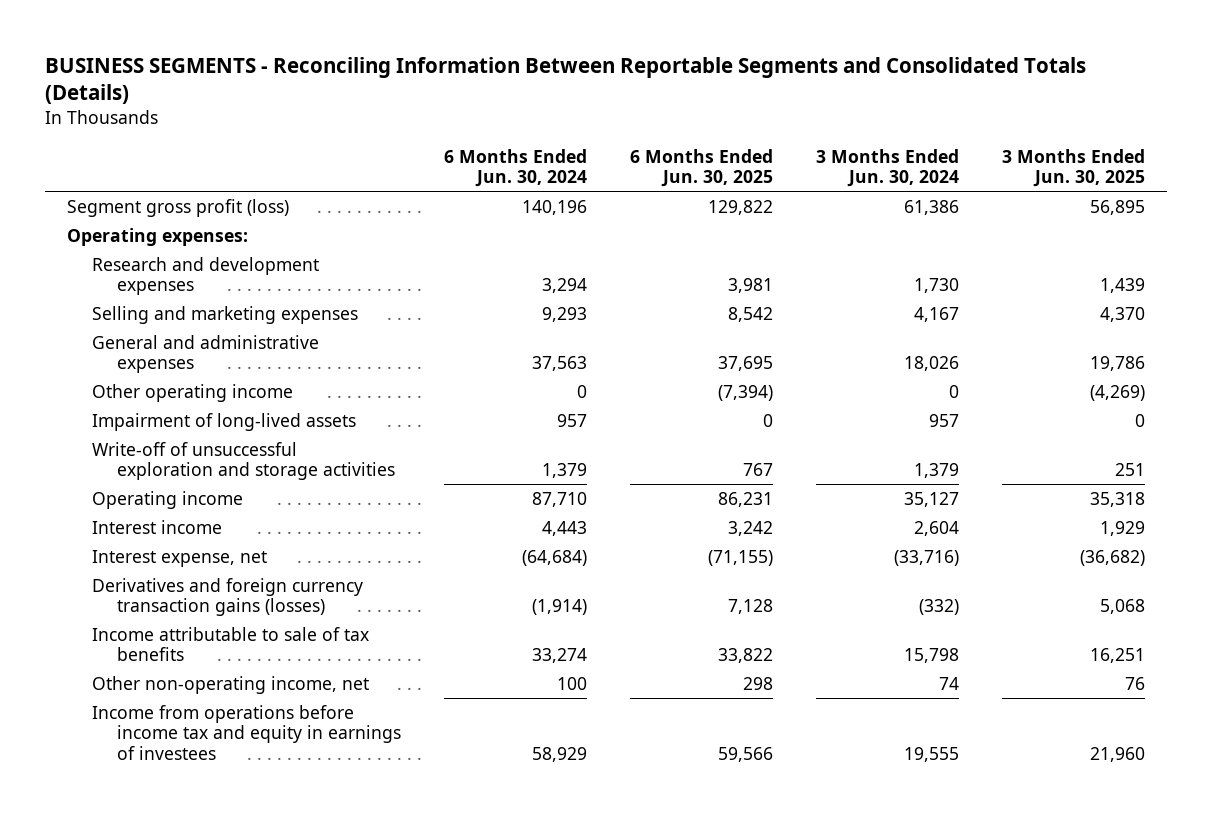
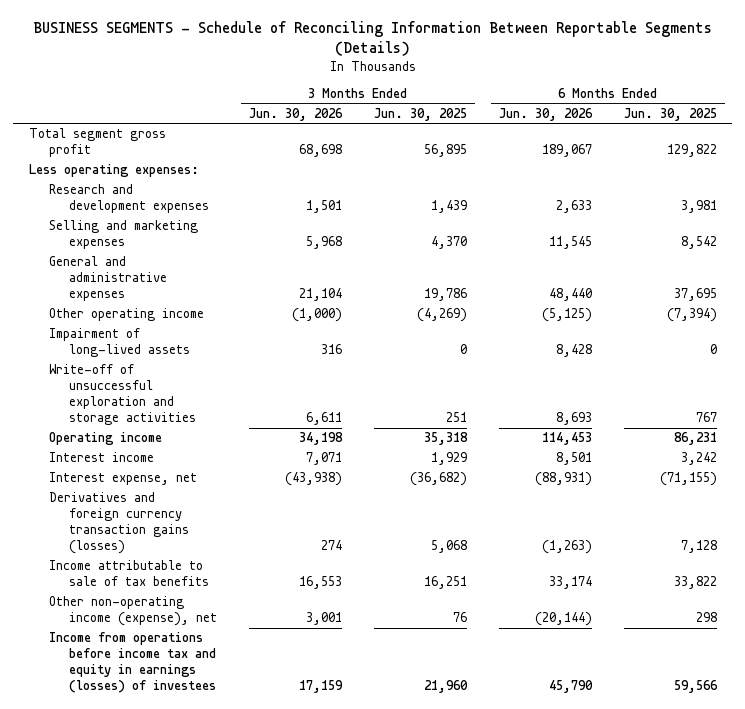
- BUSINESS SEGMENTS - Reconciling Information Between Reportable Segments and Consolidated Totals (Details)
+ BUSINESS SEGMENTS - Schedule of Reconciling Information Between Reportable Segments (Details)
- | 6 Months Ended Jun. 30, 2024 | 6 Months Ended Jun. 30, 2025 | 3 Months Ended Jun. 30, 2024 | 3 Months Ended Jun. 30, 2025
+ | 3 Months Ended Jun. 30, 2026 | 3 Months Ended Jun. 30, 2025 | 6 Months Ended Jun. 30, 2026 | 6 Months Ended Jun. 30, 2025
- Segment gross profit (loss) | 140,196 | 129,822 | 61,386 | 56,895
- Operating expenses:
+ Total segment gross profit | 68,698 | 56,895 | 189,067 | 129,822
+ Less operating expenses:
- Other non-operating income, net | 100 | 298 | 74 | 76
- Income from operations before income tax and equity in earnings of investees | 58,929 | 59,566 | 19,555 | 21,960
+ Other non-operating income (expense), net | 3,001 | 76 | (20,144) | 298
+ Income from operations before income tax and equity in earnings (losses) of investees | 17,159 | 21,960 | 45,790 | 59,566

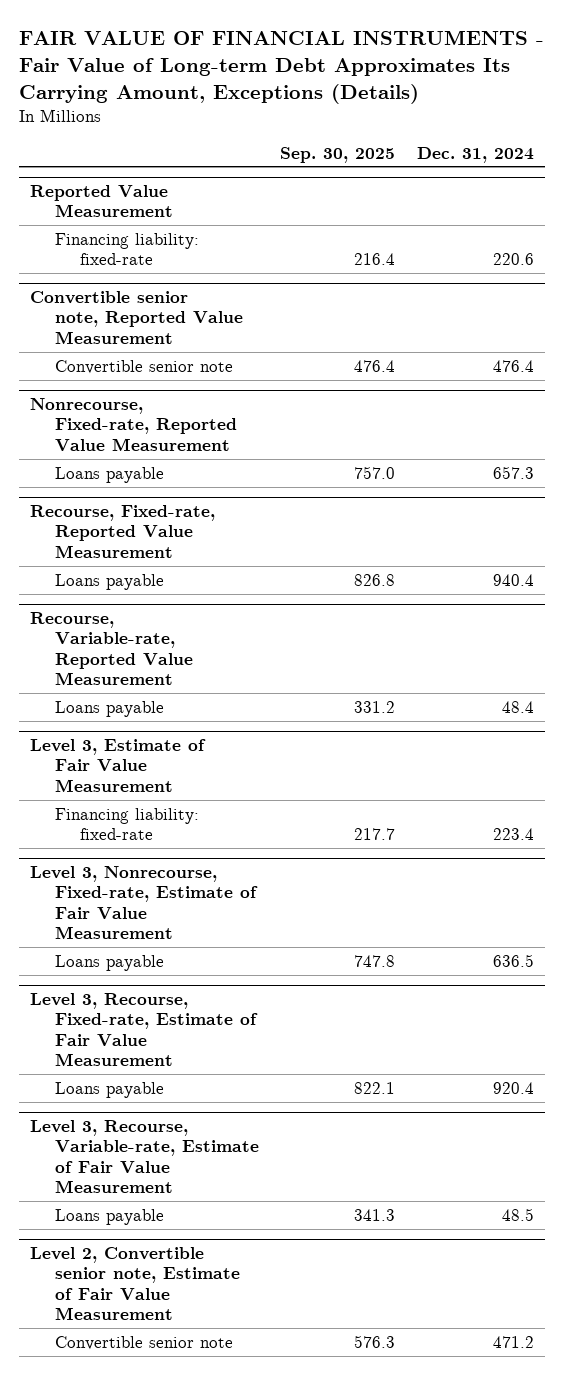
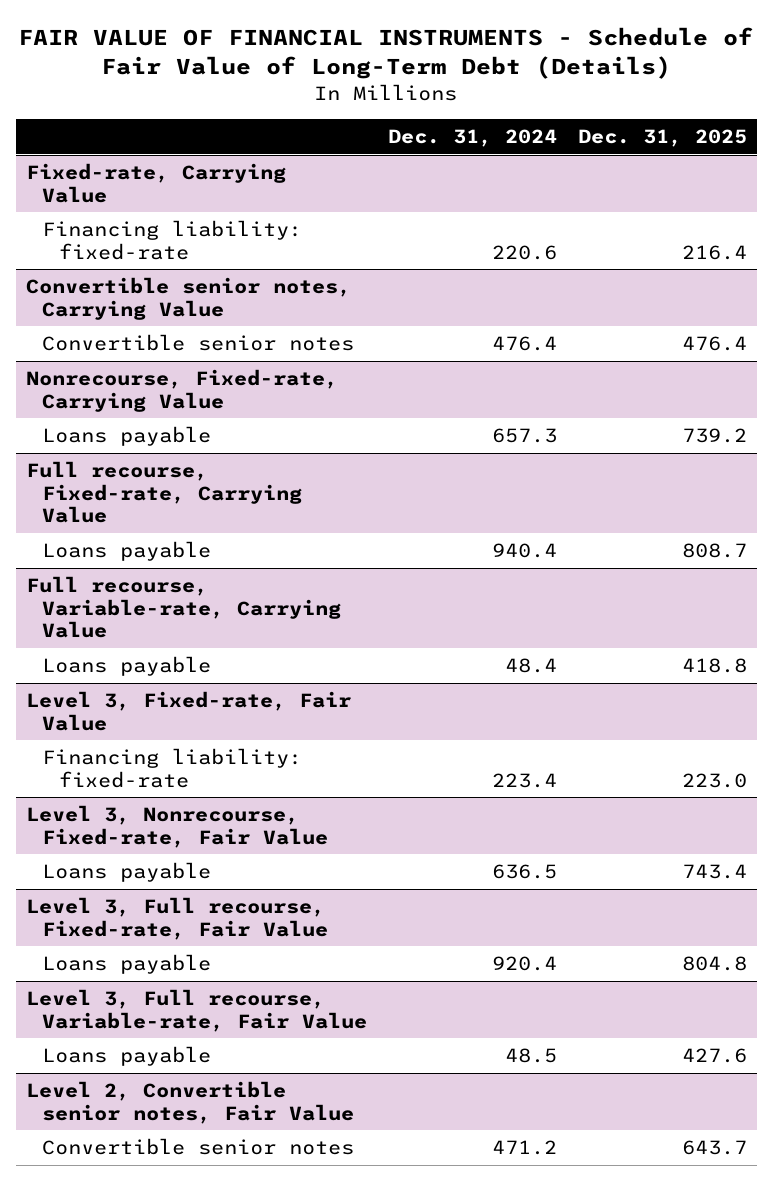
- FAIR VALUE OF FINANCIAL INSTRUMENTS - Fair Value of Long-term Debt Approximates Its Carrying Amount, Exceptions (Details)
+ FAIR VALUE OF FINANCIAL INSTRUMENTS - Schedule of Fair Value of Long-Term Debt (Details)
- | Sep. 30, 2025 | Dec. 31, 2024
+ | Dec. 31, 2024 | Dec. 31, 2025
- Reported Value Measurement
+ Fixed-rate, Carrying Value
- Convertible senior note, Reported Value Measurement
- Convertible senior note | 476.4 | 476.4
- Nonrecourse, Fixed-rate, Reported Value Measurement
+ Convertible senior notes, Carrying Value
+ Convertible senior notes | 476.4 | 476.4
+ Nonrecourse, Fixed-rate, Carrying Value
- Recourse, Fixed-rate, Reported Value Measurement
+ Full recourse, Fixed-rate, Carrying Value
- Recourse, Variable-rate, Reported Value Measurement
+ Full recourse, Variable-rate, Carrying Value
- Level 3, Estimate of Fair Value Measurement
+ Level 3, Fixed-rate, Fair Value
- Level 3, Nonrecourse, Fixed-rate, Estimate of Fair Value Measurement
+ Level 3, Nonrecourse, Fixed-rate, Fair Value
- Level 3, Recourse, Fixed-rate, Estimate of Fair Value Measurement
+ Level 3, Full recourse, Fixed-rate, Fair Value
- Level 3, Recourse, Variable-rate, Estimate of Fair Value Measurement
+ Level 3, Full recourse, Variable-rate, Fair Value
- Level 2, Convertible senior note, Estimate of Fair Value Measurement
- Convertible senior note | 576.3 | 471.2
+ Level 2, Convertible senior notes, Fair Value
+ Convertible senior notes | 471.2 | 643.7

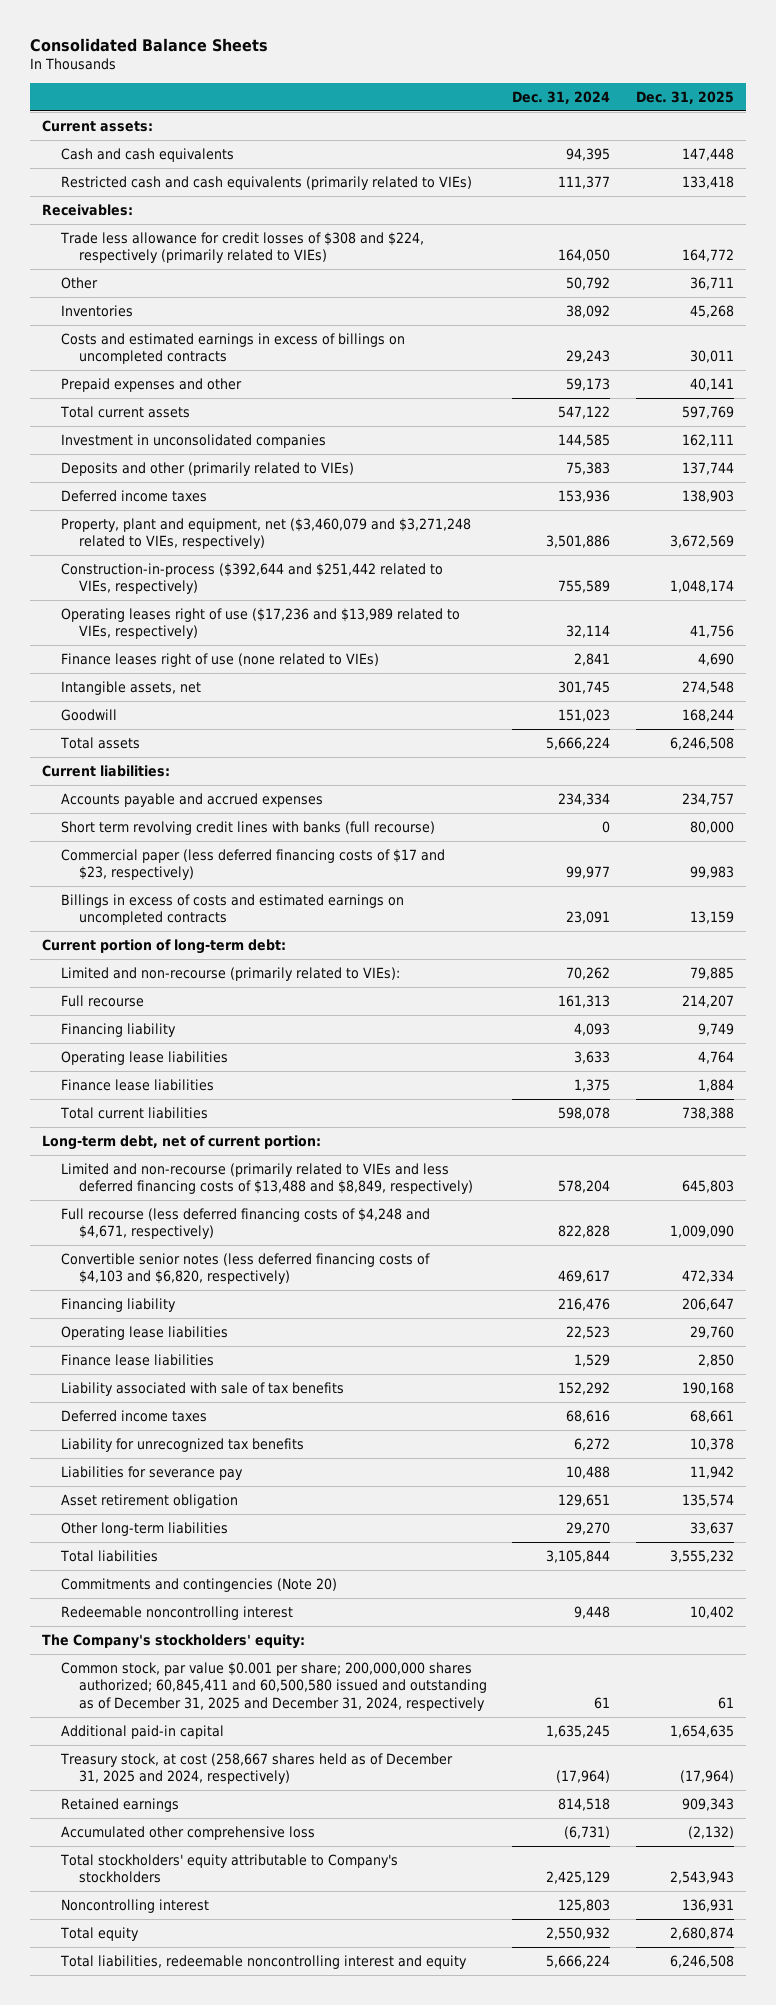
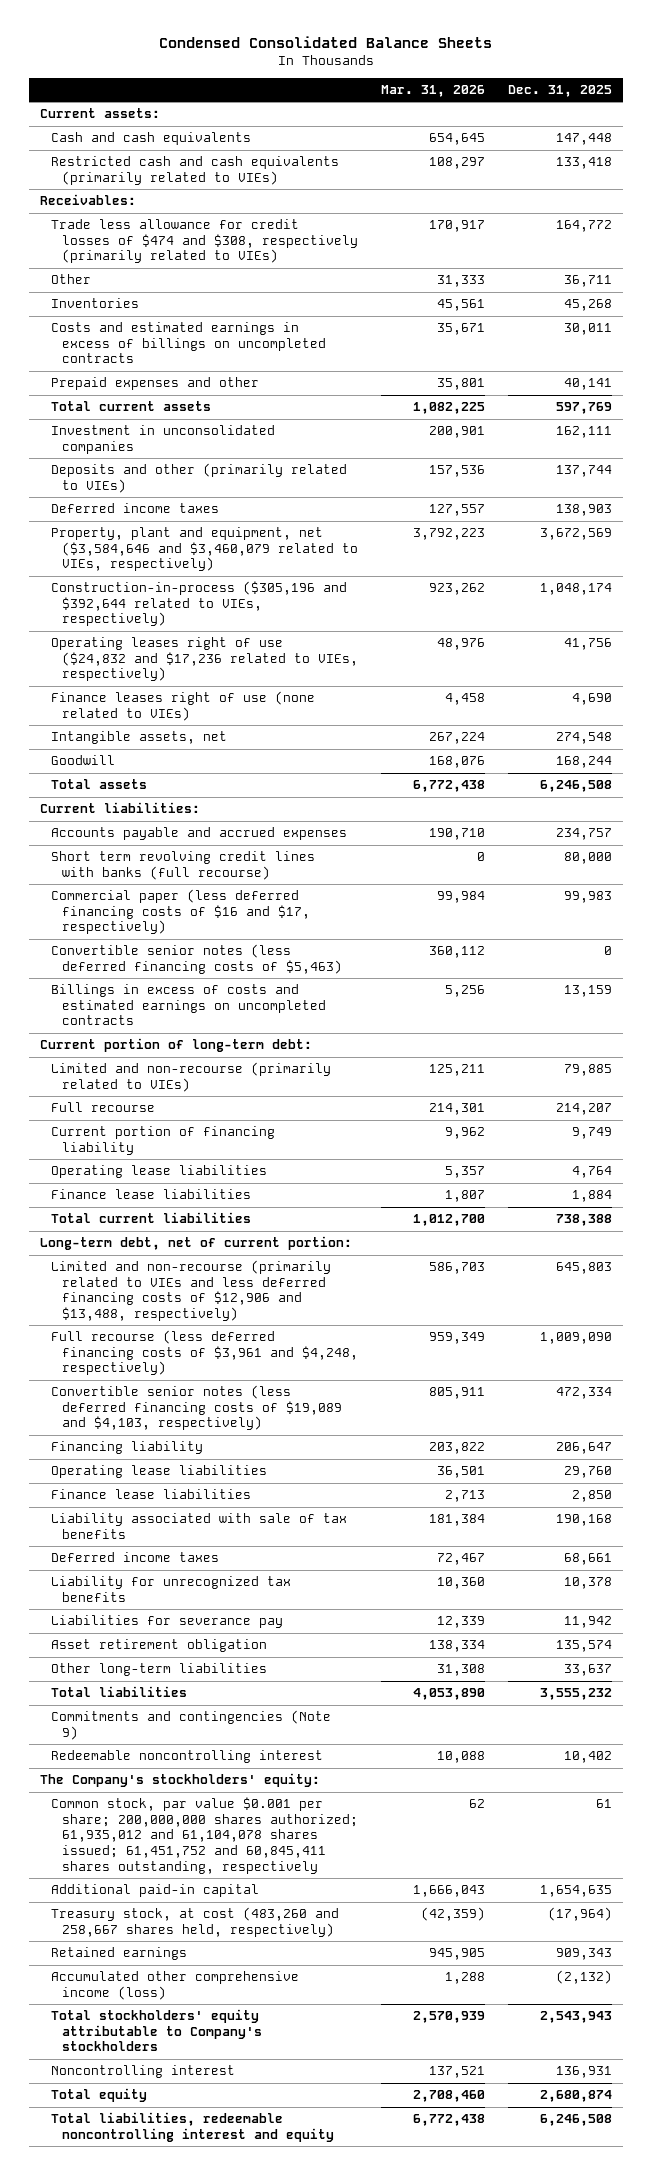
- Consolidated Balance Sheets
+ Condensed Consolidated Balance Sheets
- | Dec. 31, 2024 | Dec. 31, 2025
+ | Mar. 31, 2026 | Dec. 31, 2025
- Trade less allowance for credit losses of $308 and $224, respectively (primarily related to VIEs) | 164,050 | 164,772
+ Trade less allowance for credit losses of $474 and $308, respectively (primarily related to VIEs) | 170,917 | 164,772
- Property, plant and equipment, net ($3,460,079 and $3,271,248 related to VIEs, respectively) | 3,501,886 | 3,672,569
- Construction-in-process ($392,644 and $251,442 related to VIEs, respectively) | 755,589 | 1,048,174
- Operating leases right of use ($17,236 and $13,989 related to VIEs, respectively) | 32,114 | 41,756
+ Property, plant and equipment, net ($3,584,646 and $3,460,079 related to VIEs, respectively) | 3,792,223 | 3,672,569
+ Construction-in-process ($305,196 and $392,644 related to VIEs, respectively) | 923,262 | 1,048,174
+ Operating leases right of use ($24,832 and $17,236 related to VIEs, respectively) | 48,976 | 41,756
- Commercial paper (less deferred financing costs of $17 and $23, respectively) | 99,977 | 99,983
+ Commercial paper (less deferred financing costs of $16 and $17, respectively) | 99,984 | 99,983
+ Convertible senior notes (less deferred financing costs of $5,463) | 360,112 | 0
- Limited and non-recourse (primarily related to VIEs): | 70,262 | 79,885
+ Limited and non-recourse (primarily related to VIEs) | 125,211 | 79,885
- Financing liability | 4,093 | 9,749
+ Current portion of financing liability | 9,962 | 9,749
- Limited and non-recourse (primarily related to VIEs and less deferred financing costs of $13,488 and $8,849, respectively) | 578,204 | 645,803
- Full recourse (less deferred financing costs of $4,248 and $4,671, respectively) | 822,828 | 1,009,090
- Convertible senior notes (less deferred financing costs of $4,103 and $6,820, respectively) | 469,617 | 472,334
+ Limited and non-recourse (primarily related to VIEs and less deferred financing costs of $12,906 and $13,488, respectively) | 586,703 | 645,803
+ Full recourse (less deferred financing costs of $3,961 and $4,248, respectively) | 959,349 | 1,009,090
+ Convertible senior notes (less deferred financing costs of $19,089 and $4,103, respectively) | 805,911 | 472,334
- Commitments and contingencies (Note 20)
+ Commitments and contingencies (Note 9)
- Common stock, par value $0.001 per share; 200,000,000 shares authorized; 60,845,411 and 60,500,580 issued and outstanding as of December 31, 2025 and December 31, 2024, respectively | 61 | 61
+ Common stock, par value $0.001 per share; 200,000,000 shares authorized; 61,935,012 and 61,104,078 shares issued; 61,451,752 and 60,845,411 shares outstanding, respectively | 62 | 61
- Treasury stock, at cost (258,667 shares held as of December 31, 2025 and 2024, respectively) | (17,964) | (17,964)
+ Treasury stock, at cost (483,260 and 258,667 shares held, respectively) | (42,359) | (17,964)
- Accumulated other comprehensive loss | (6,731) | (2,132)
+ Accumulated other comprehensive income (loss) | 1,288 | (2,132)

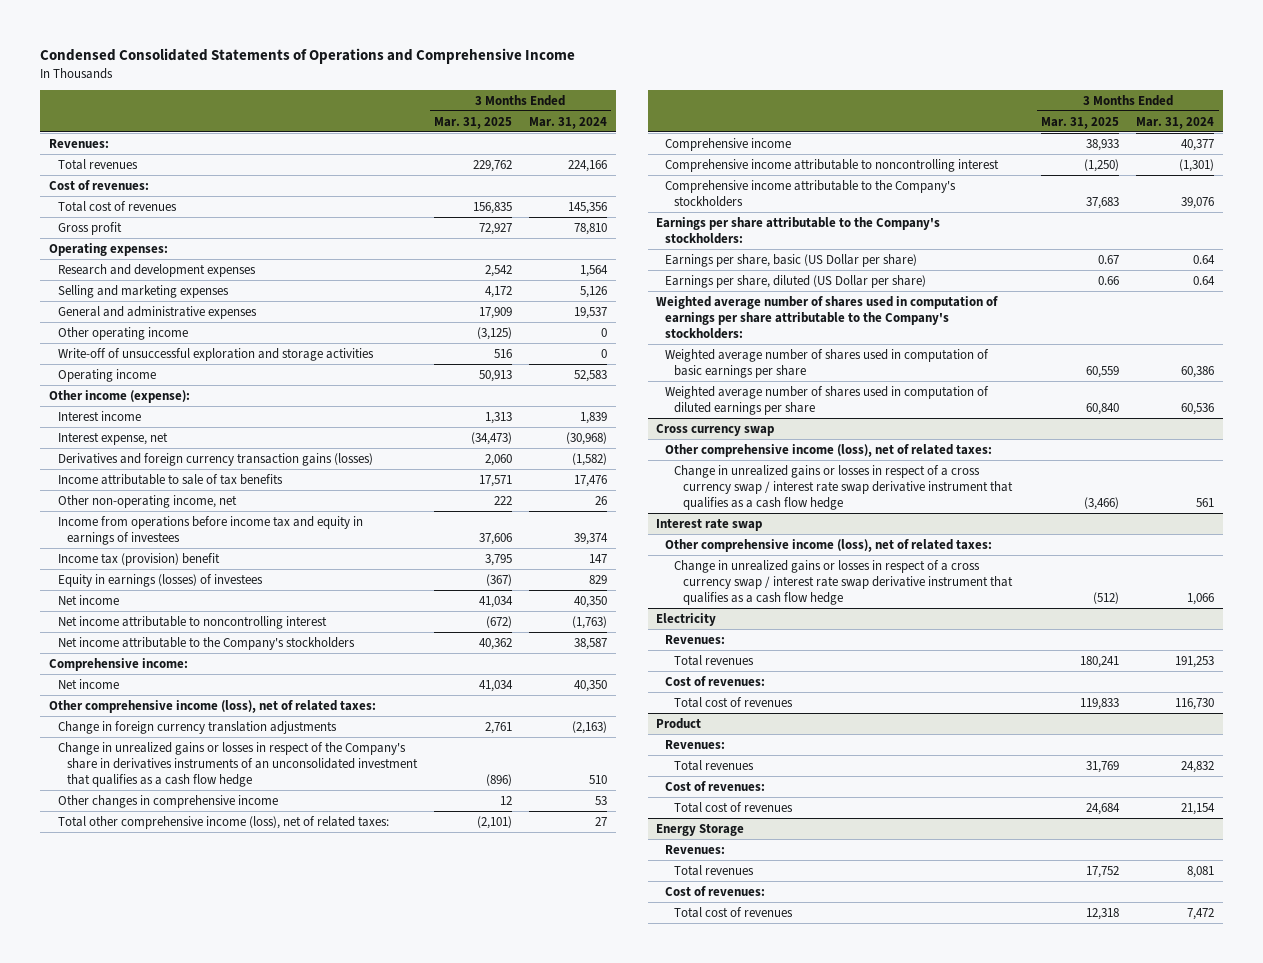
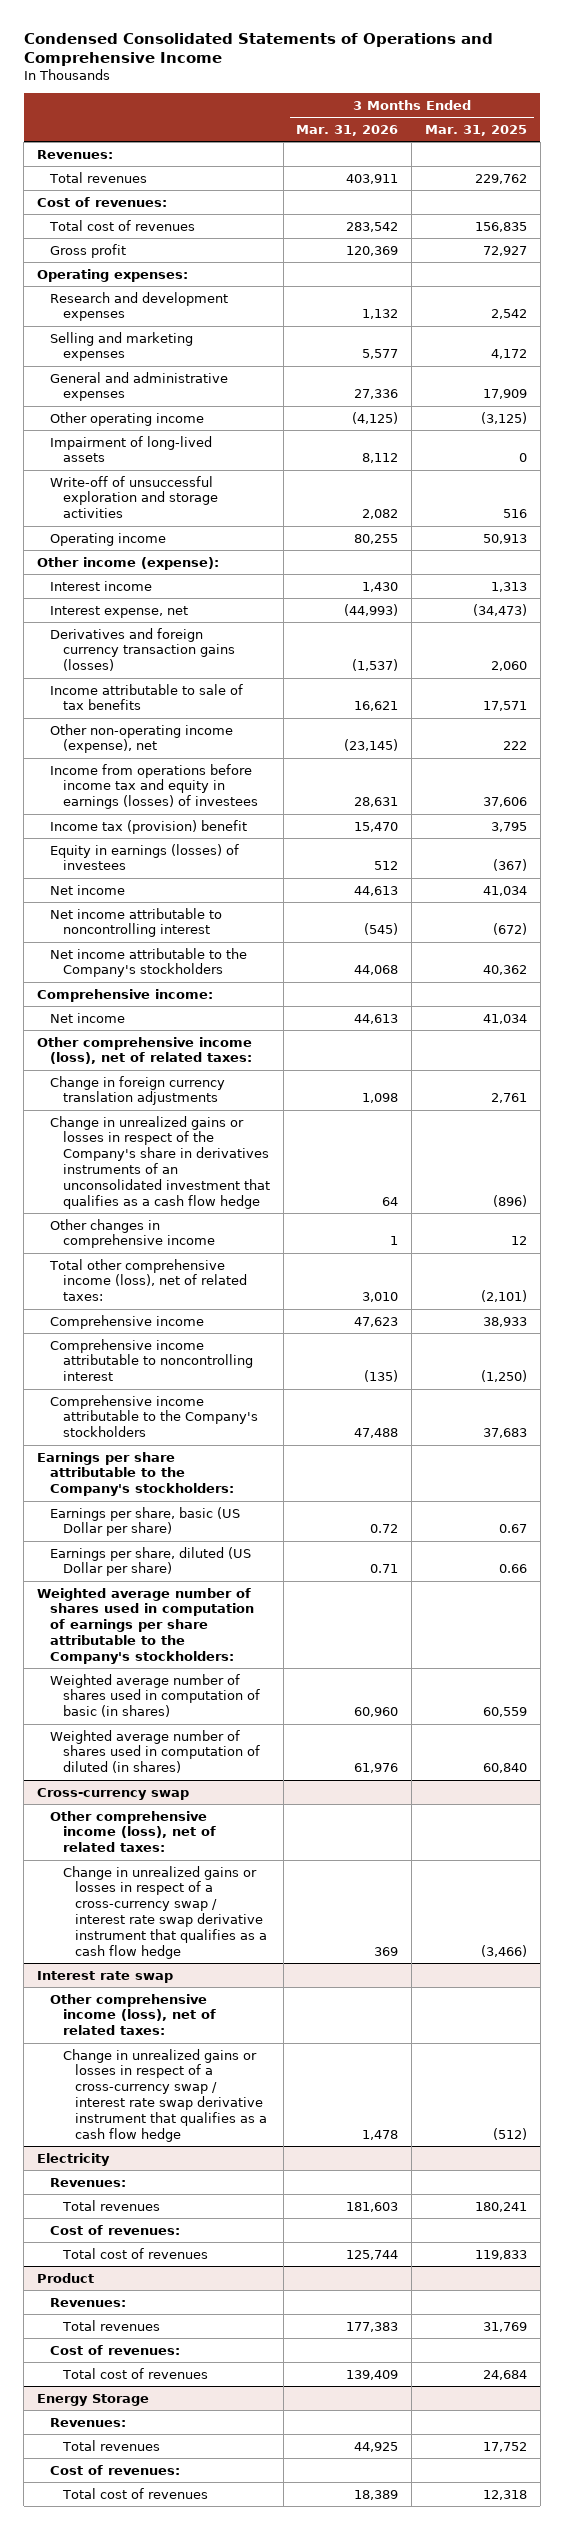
- | 3 Months Ended Mar. 31, 2025 | 3 Months Ended Mar. 31, 2024
+ | 3 Months Ended Mar. 31, 2026 | 3 Months Ended Mar. 31, 2025
+ Impairment of long-lived assets | 8,112 | 0
- Other non-operating income, net | 222 | 26
- Income from operations before income tax and equity in earnings of investees | 37,606 | 39,374
+ Other non-operating income (expense), net | (23,145) | 222
+ Income from operations before income tax and equity in earnings (losses) of investees | 28,631 | 37,606
- Weighted average number of shares used in computation of basic earnings per share | 60,559 | 60,386
- Weighted average number of shares used in computation of diluted earnings per share | 60,840 | 60,536
- Cross currency swap
+ Weighted average number of shares used in computation of basic (in shares) | 60,960 | 60,559
+ Weighted average number of shares used in computation of diluted (in shares) | 61,976 | 60,840
+ Cross-currency swap
- Change in unrealized gains or losses in respect of a cross currency swap / interest rate swap derivative instrument that qualifies as a cash flow hedge | (3,466) | 561
+ Change in unrealized gains or losses in respect of a cross-currency swap / interest rate swap derivative instrument that qualifies as a cash flow hedge | 369 | (3,466)
@ Interest rate swap
- Change in unrealized gains or losses in respect of a cross currency swap / interest rate swap derivative instrument that qualifies as a cash flow hedge | (512) | 1,066
+ Change in unrealized gains or losses in respect of a cross-currency swap / interest rate swap derivative instrument that qualifies as a cash flow hedge | 1,478 | (512)

